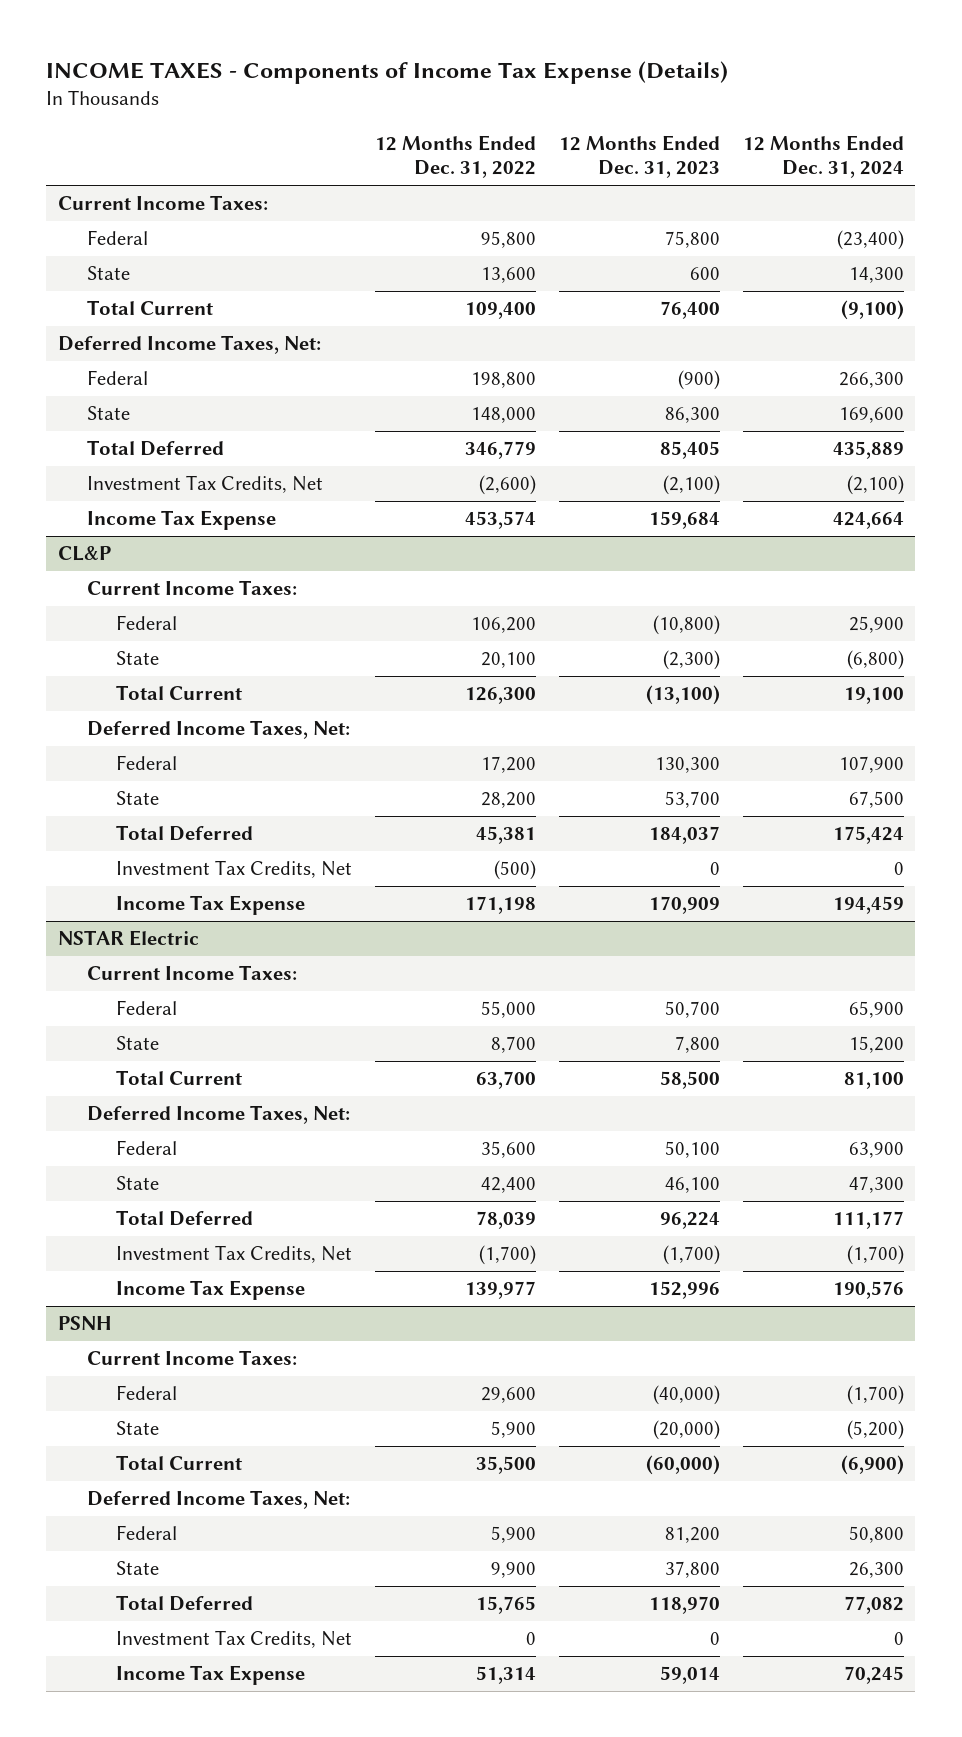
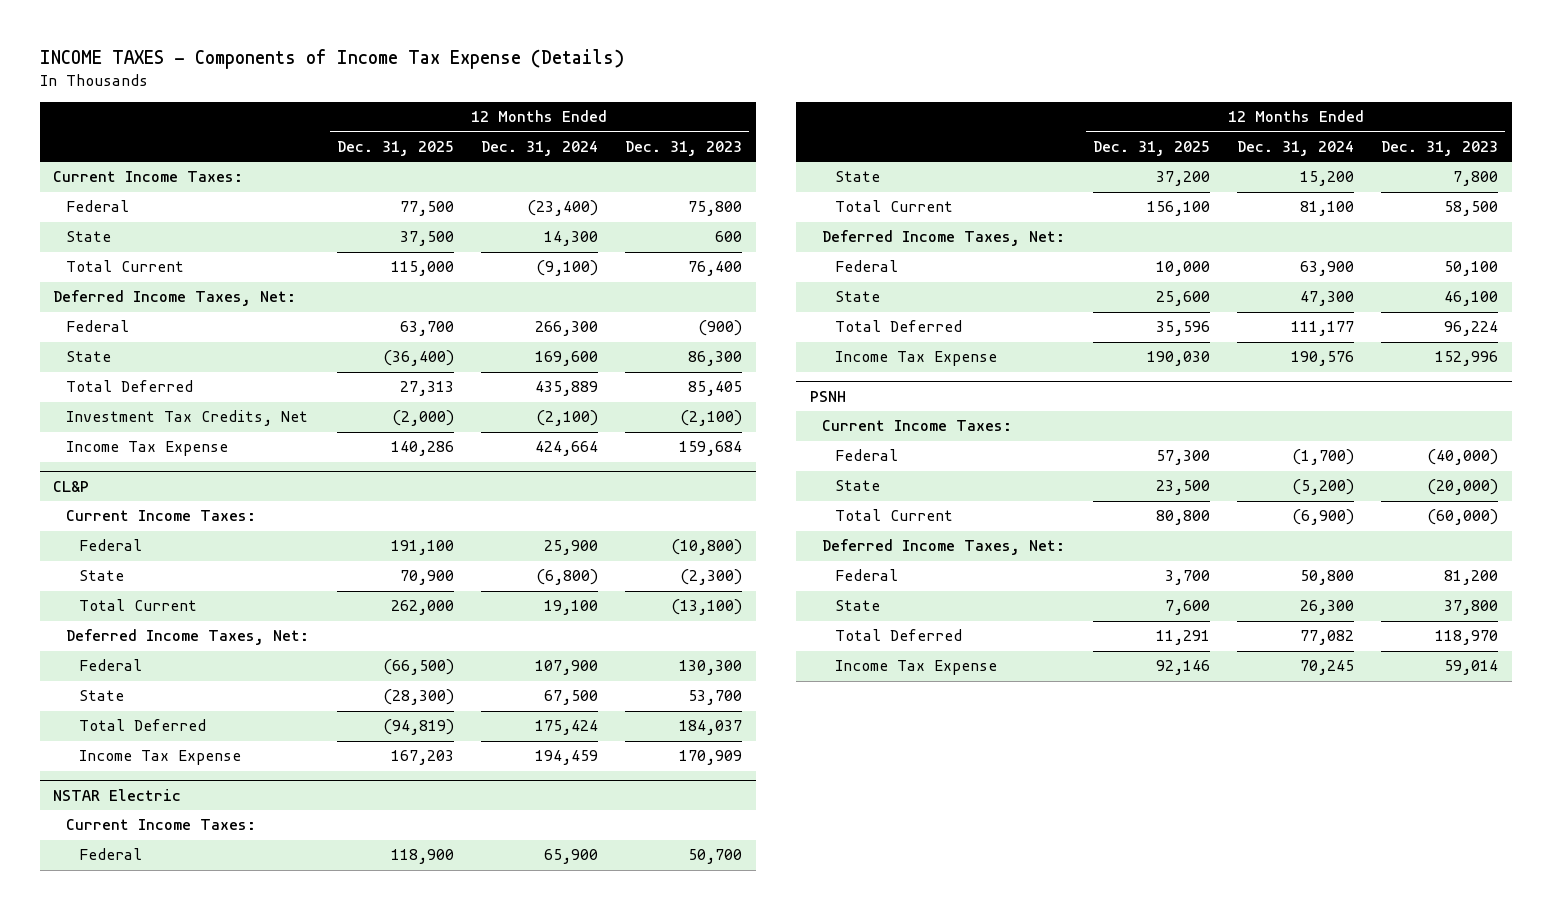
- | 12 Months Ended Dec. 31, 2022 | 12 Months Ended Dec. 31, 2023 | 12 Months Ended Dec. 31, 2024
+ | 12 Months Ended Dec. 31, 2025 | 12 Months Ended Dec. 31, 2024 | 12 Months Ended Dec. 31, 2023
@ CL&P
- Investment Tax Credits, Net | (500) | 0 | 0
@ NSTAR Electric
- Investment Tax Credits, Net | (1,700) | (1,700) | (1,700)
@ PSNH
- Investment Tax Credits, Net | 0 | 0 | 0

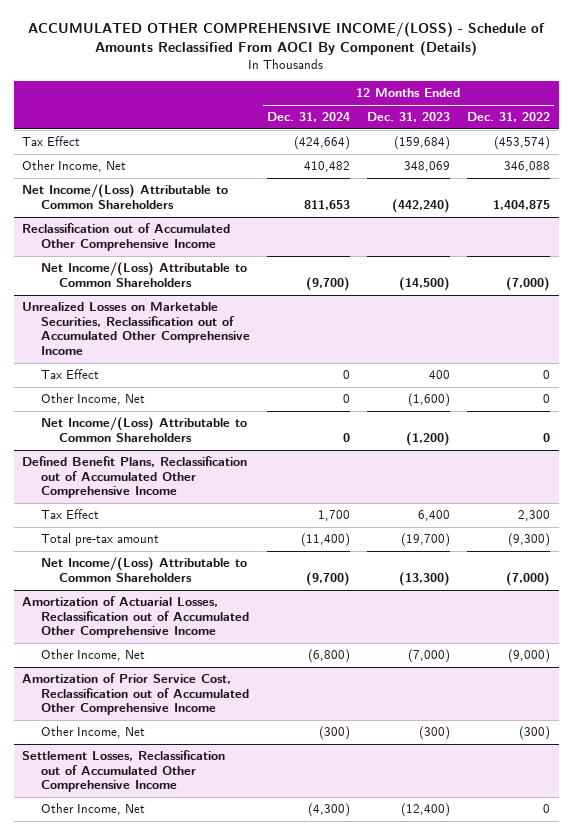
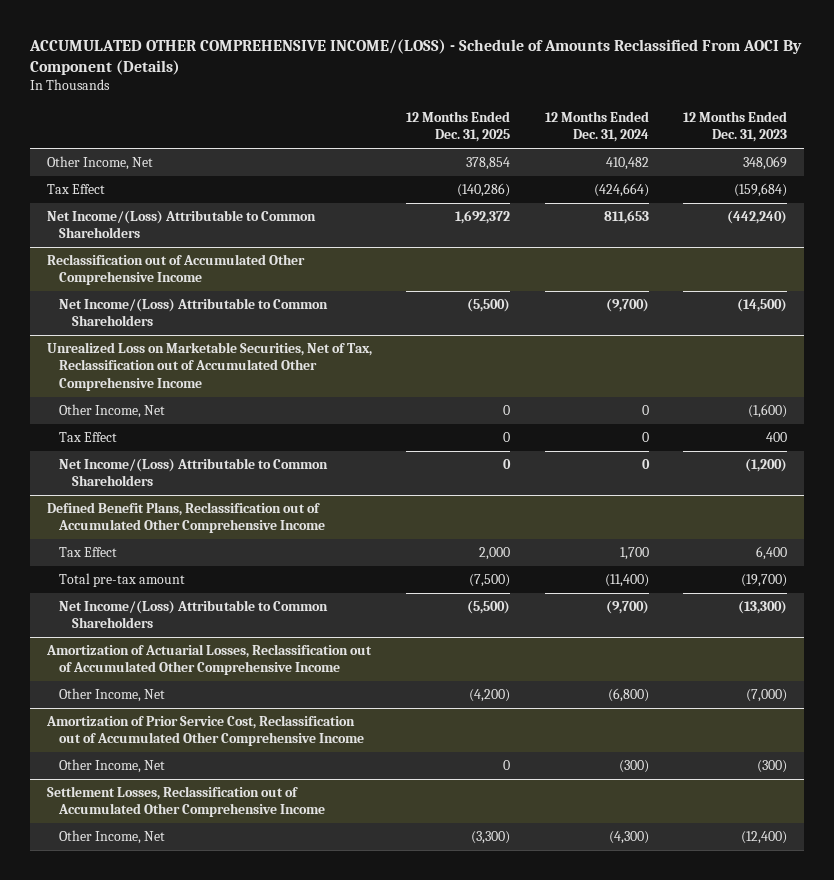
- | 12 Months Ended Dec. 31, 2024 | 12 Months Ended Dec. 31, 2023 | 12 Months Ended Dec. 31, 2022
+ | 12 Months Ended Dec. 31, 2025 | 12 Months Ended Dec. 31, 2024 | 12 Months Ended Dec. 31, 2023
moved down: Tax Effect | (140,286) | (424,664) | (159,684)
- Unrealized Losses on Marketable Securities, Reclassification out of Accumulated Other Comprehensive Income
- Tax Effect | 0 | 400 | 0
+ Unrealized Loss on Marketable Securities, Net of Tax, Reclassification out of Accumulated Other Comprehensive Income
+ Tax Effect | 0 | 0 | 400

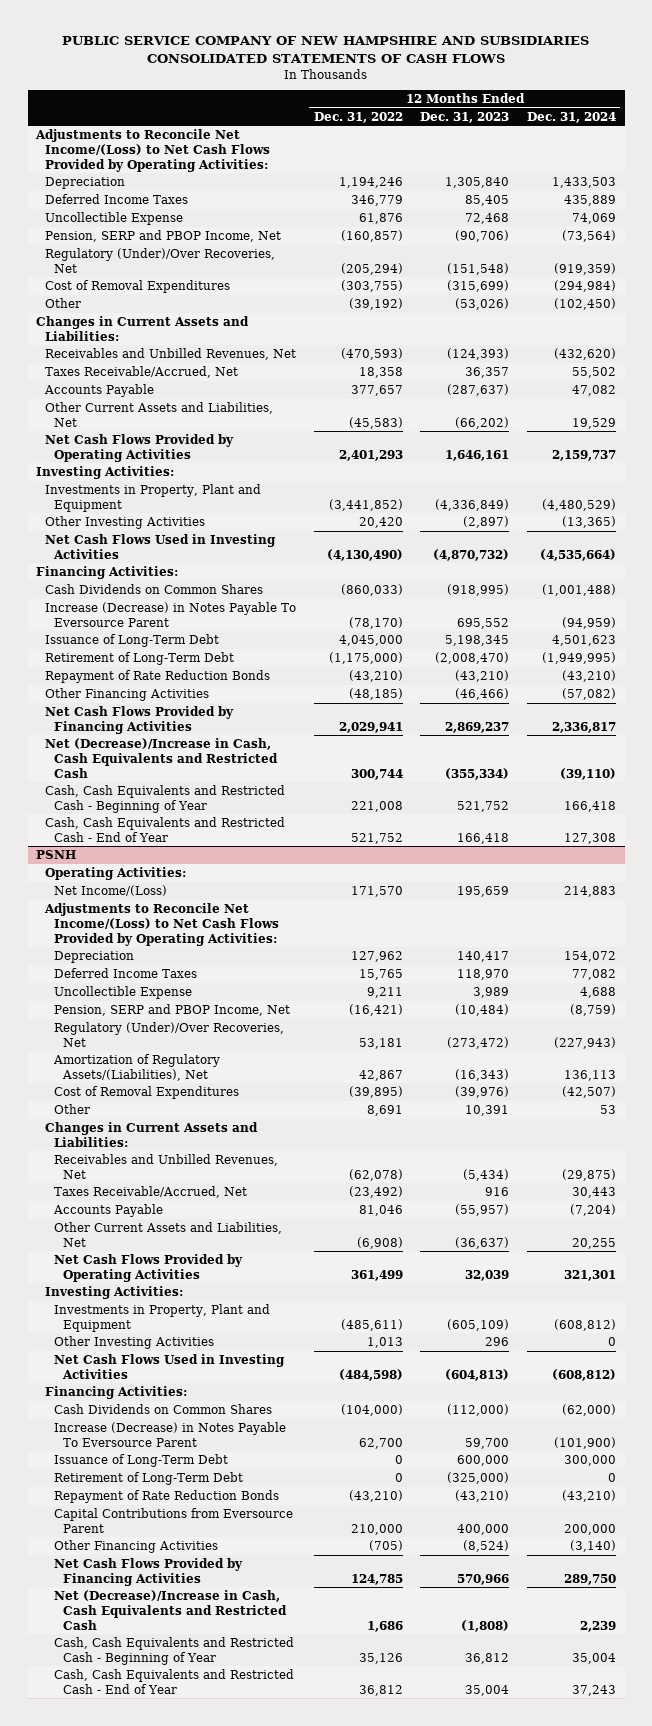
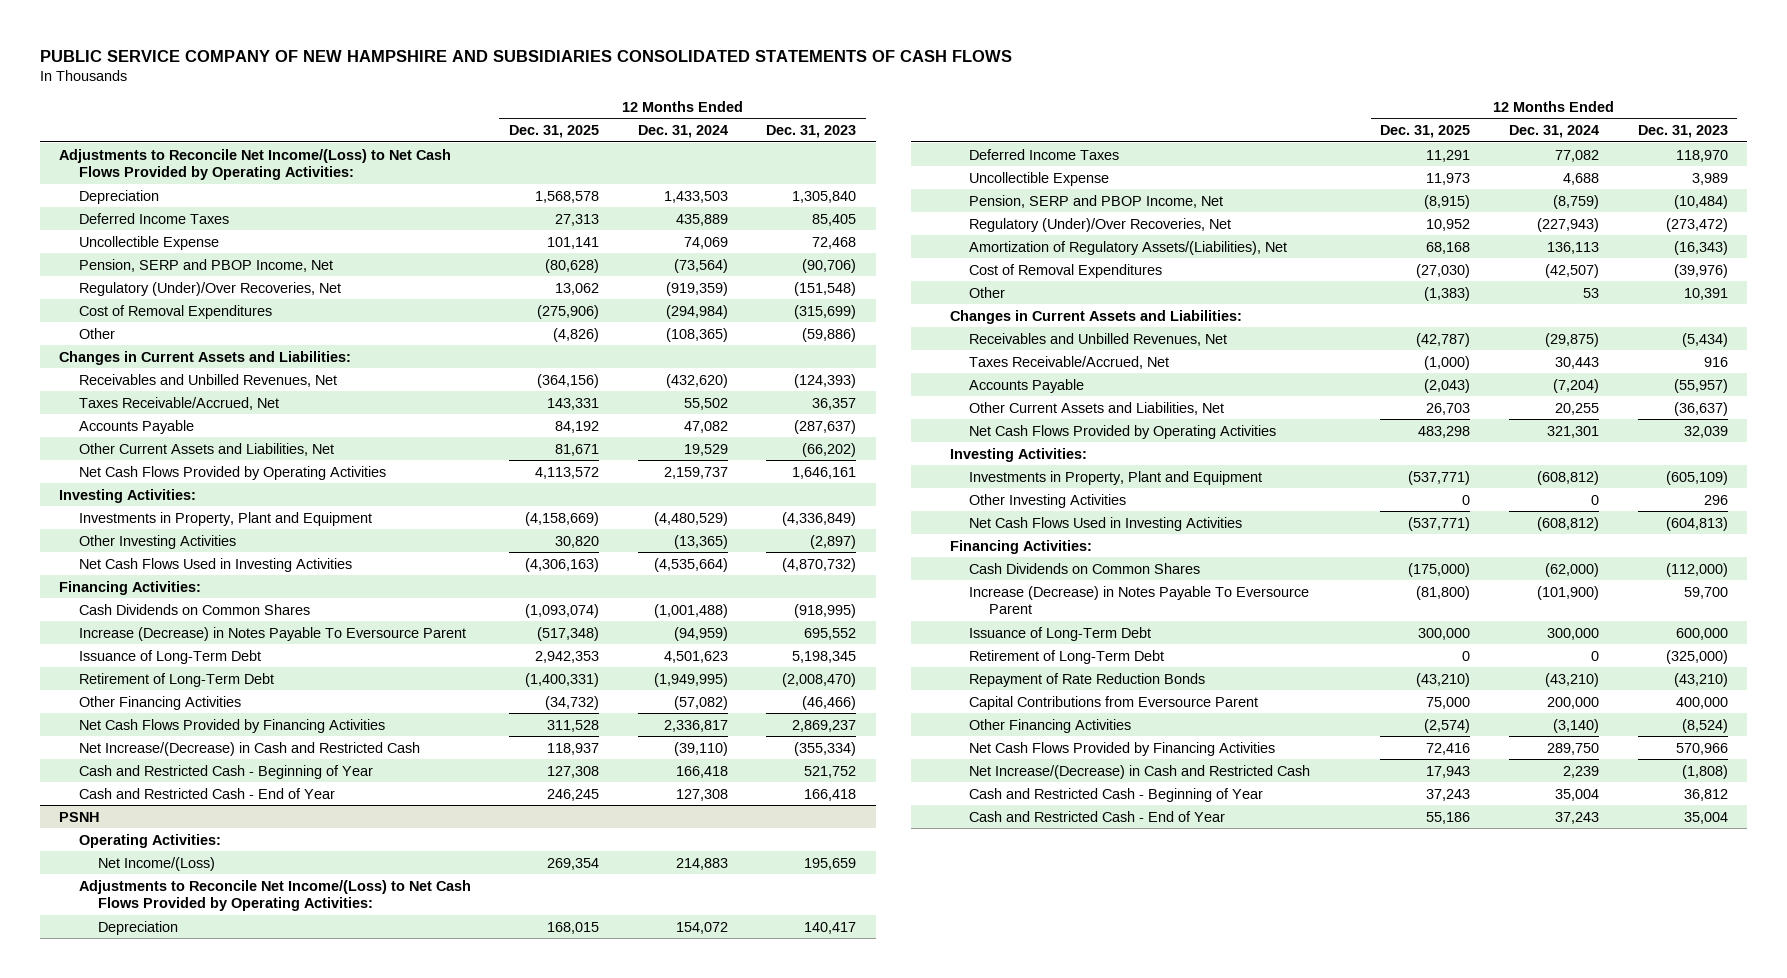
- | 12 Months Ended Dec. 31, 2022 | 12 Months Ended Dec. 31, 2023 | 12 Months Ended Dec. 31, 2024
+ | 12 Months Ended Dec. 31, 2025 | 12 Months Ended Dec. 31, 2024 | 12 Months Ended Dec. 31, 2023
- Other | (39,192) | (53,026) | (102,450)
+ Other | (4,826) | (108,365) | (59,886)
- Repayment of Rate Reduction Bonds | (43,210) | (43,210) | (43,210)
- Net (Decrease)/Increase in Cash, Cash Equivalents and Restricted Cash | 300,744 | (355,334) | (39,110)
- Cash, Cash Equivalents and Restricted Cash - Beginning of Year | 221,008 | 521,752 | 166,418
- Cash, Cash Equivalents and Restricted Cash - End of Year | 521,752 | 166,418 | 127,308
+ Net Increase/(Decrease) in Cash and Restricted Cash | 118,937 | (39,110) | (355,334)
+ Cash and Restricted Cash - Beginning of Year | 127,308 | 166,418 | 521,752
+ Cash and Restricted Cash - End of Year | 246,245 | 127,308 | 166,418
@ PSNH
- Net (Decrease)/Increase in Cash, Cash Equivalents and Restricted Cash | 1,686 | (1,808) | 2,239
- Cash, Cash Equivalents and Restricted Cash - Beginning of Year | 35,126 | 36,812 | 35,004
- Cash, Cash Equivalents and Restricted Cash - End of Year | 36,812 | 35,004 | 37,243
+ Net Increase/(Decrease) in Cash and Restricted Cash | 17,943 | 2,239 | (1,808)
+ Cash and Restricted Cash - Beginning of Year | 37,243 | 35,004 | 36,812
+ Cash and Restricted Cash - End of Year | 55,186 | 37,243 | 35,004

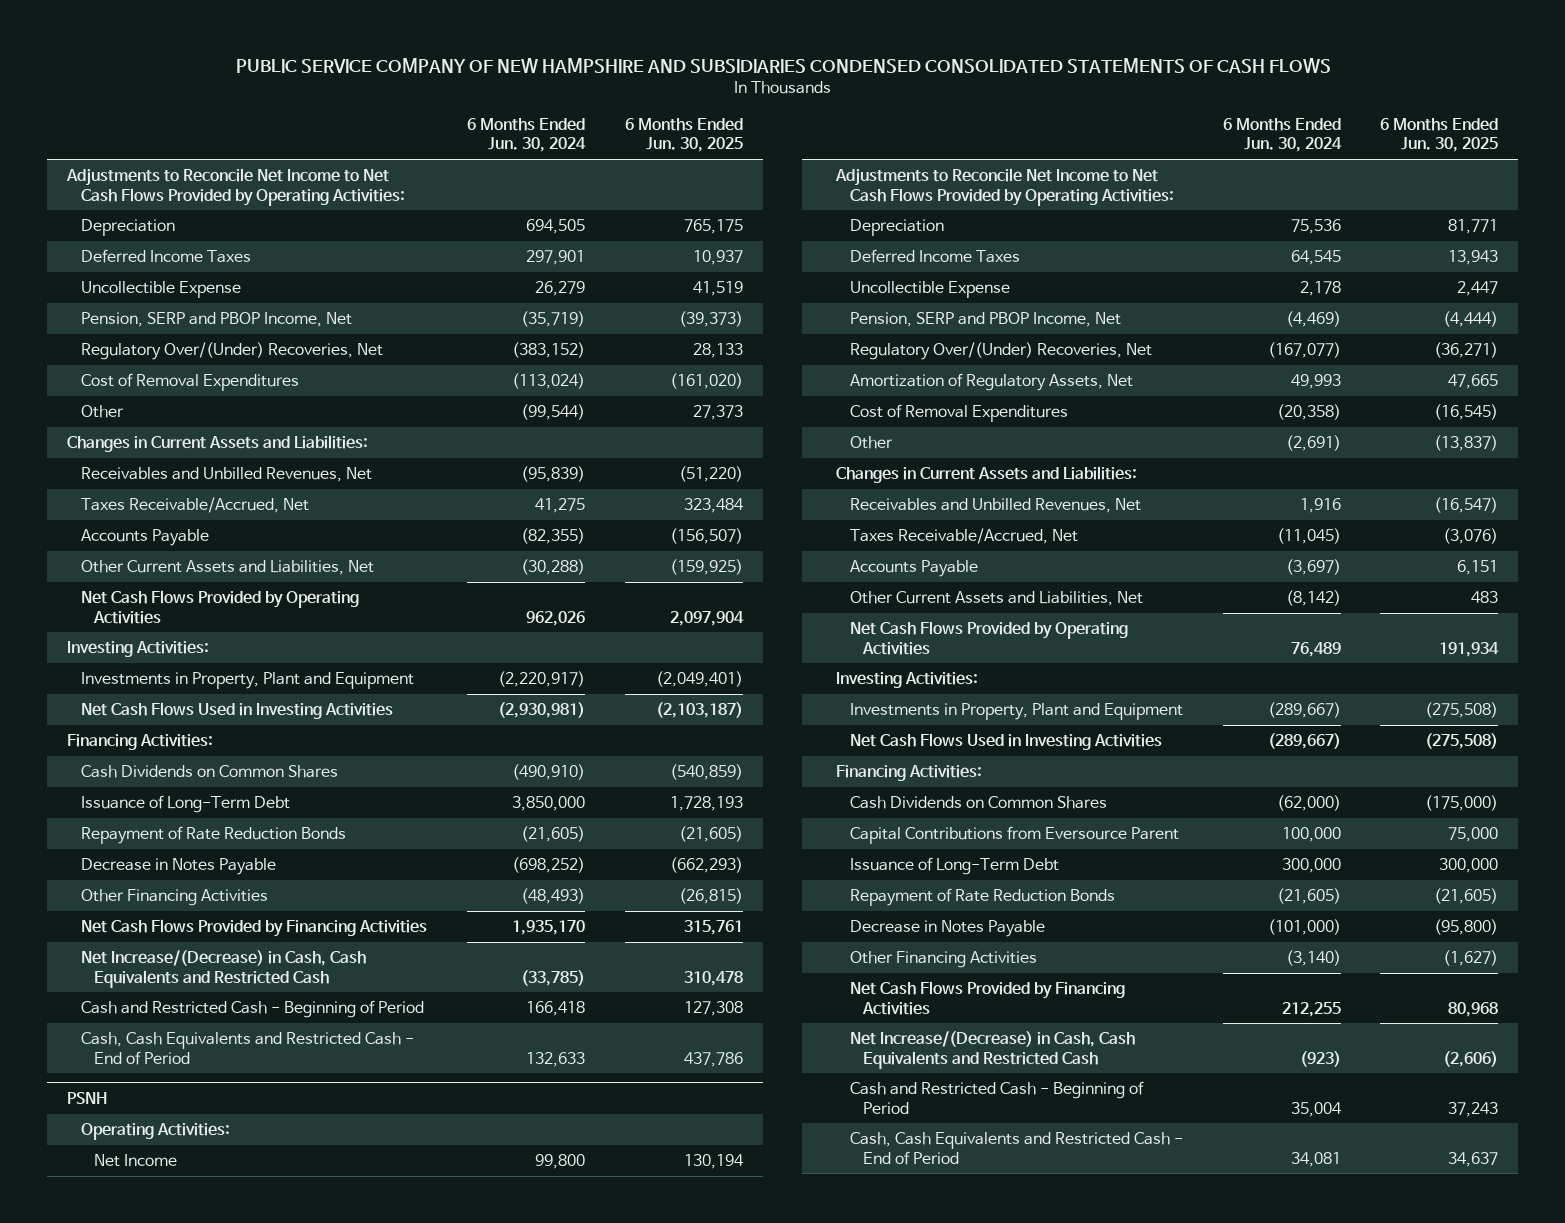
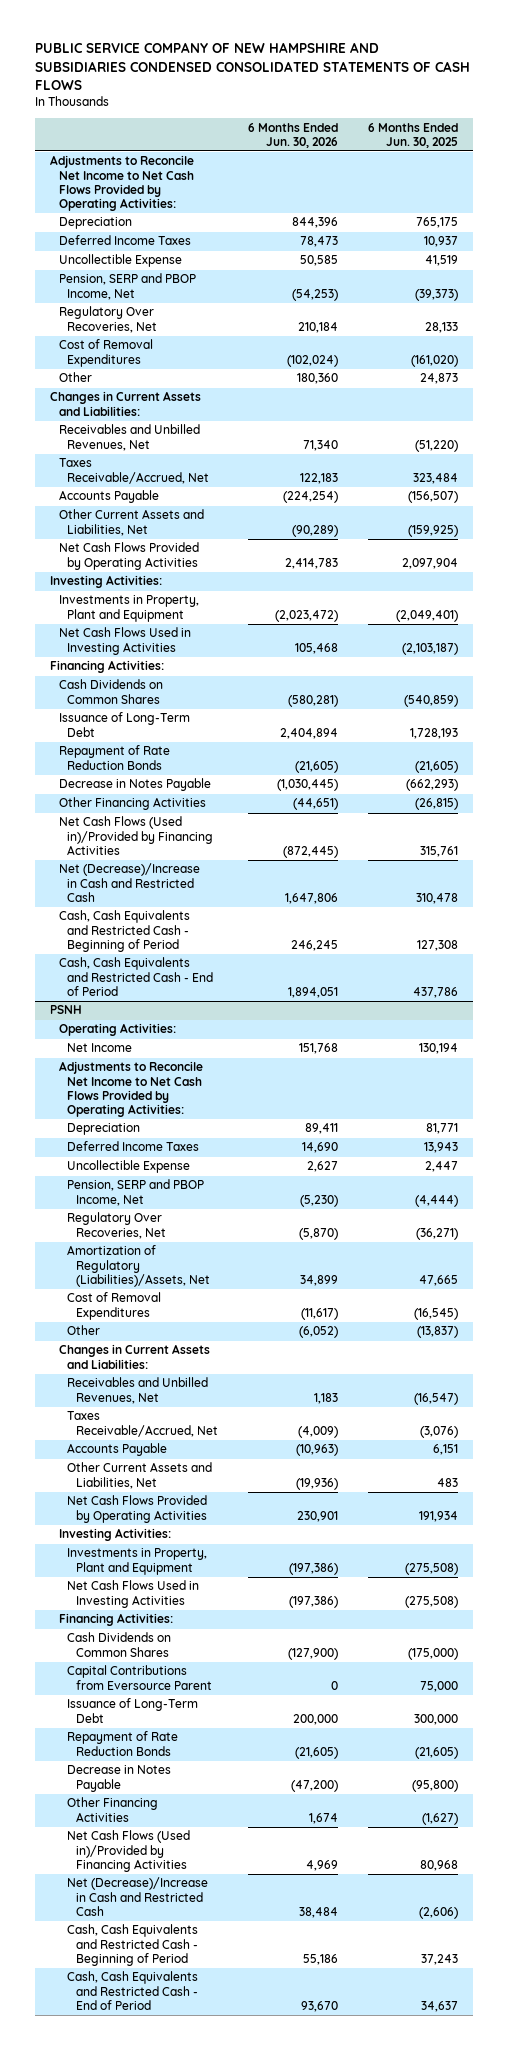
- | 6 Months Ended Jun. 30, 2024 | 6 Months Ended Jun. 30, 2025
+ | 6 Months Ended Jun. 30, 2026 | 6 Months Ended Jun. 30, 2025
- Regulatory Over/(Under) Recoveries, Net | (383,152) | 28,133
+ Regulatory Over Recoveries, Net | 210,184 | 28,133
- Other | (99,544) | 27,373
+ Other | 180,360 | 24,873
- Net Cash Flows Provided by Financing Activities | 1,935,170 | 315,761
- Net Increase/(Decrease) in Cash, Cash Equivalents and Restricted Cash | (33,785) | 310,478
- Cash and Restricted Cash - Beginning of Period | 166,418 | 127,308
+ Net Cash Flows (Used in)/Provided by Financing Activities | (872,445) | 315,761
+ Net (Decrease)/Increase in Cash and Restricted Cash | 1,647,806 | 310,478
+ Cash, Cash Equivalents and Restricted Cash - Beginning of Period | 246,245 | 127,308
@ PSNH
- Regulatory Over/(Under) Recoveries, Net | (167,077) | (36,271)
- Amortization of Regulatory Assets, Net | 49,993 | 47,665
+ Regulatory Over Recoveries, Net | (5,870) | (36,271)
+ Amortization of Regulatory (Liabilities)/Assets, Net | 34,899 | 47,665
- Net Cash Flows Provided by Financing Activities | 212,255 | 80,968
- Net Increase/(Decrease) in Cash, Cash Equivalents and Restricted Cash | (923) | (2,606)
- Cash and Restricted Cash - Beginning of Period | 35,004 | 37,243
+ Net Cash Flows (Used in)/Provided by Financing Activities | 4,969 | 80,968
+ Net (Decrease)/Increase in Cash and Restricted Cash | 38,484 | (2,606)
+ Cash, Cash Equivalents and Restricted Cash - Beginning of Period | 55,186 | 37,243

